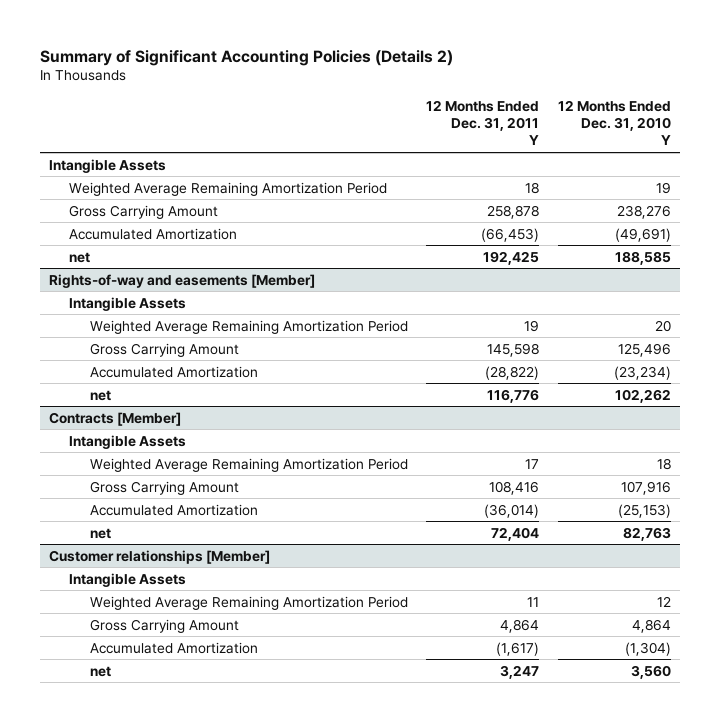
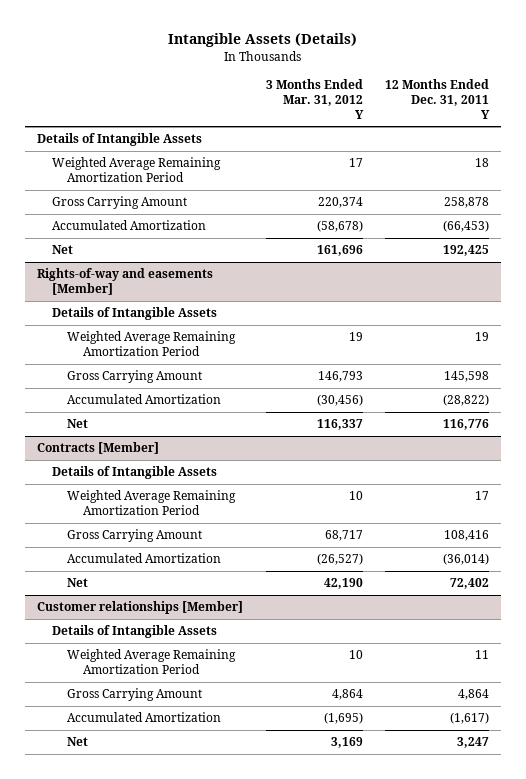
- Summary of Significant Accounting Policies (Details 2)
+ Intangible Assets (Details)
- | 12 Months Ended Dec. 31, 2011 Y | 12 Months Ended Dec. 31, 2010 Y
+ | 3 Months Ended Mar. 31, 2012 Y | 12 Months Ended Dec. 31, 2011 Y
- Intangible Assets
+ Details of Intangible Assets
- net | 192,425 | 188,585
+ Net | 161,696 | 192,425
@ Rights-of-way and easements [Member]
- Intangible Assets
+ Details of Intangible Assets
- net | 116,776 | 102,262
+ Net | 116,337 | 116,776
@ Contracts [Member]
- Intangible Assets
+ Details of Intangible Assets
- net | 72,404 | 82,763
+ Net | 42,190 | 72,402
@ Customer relationships [Member]
- Intangible Assets
+ Details of Intangible Assets
- net | 3,247 | 3,560
+ Net | 3,169 | 3,247

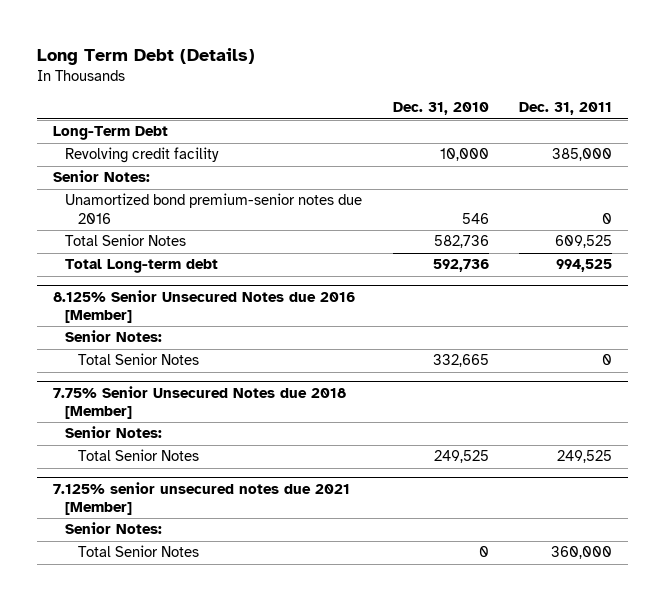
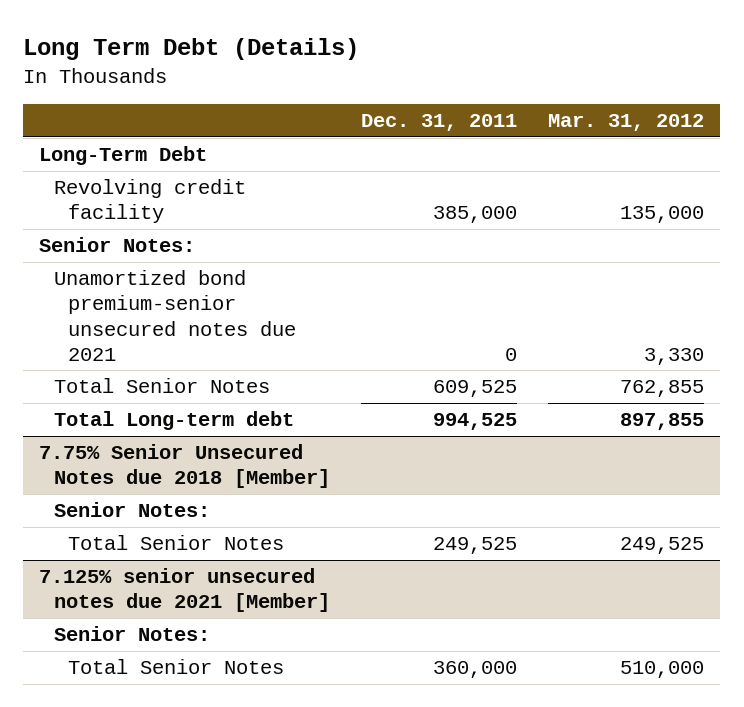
- | Dec. 31, 2010 | Dec. 31, 2011
+ | Dec. 31, 2011 | Mar. 31, 2012
- Unamortized bond premium-senior notes due 2016 | 546 | 0
+ Unamortized bond premium-senior unsecured notes due 2021 | 0 | 3,330
- 8.125% Senior Unsecured Notes due 2016 [Member]
- Senior Notes:
- Total Senior Notes | 332,665 | 0

